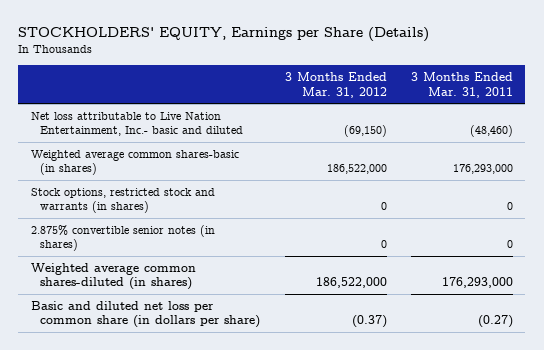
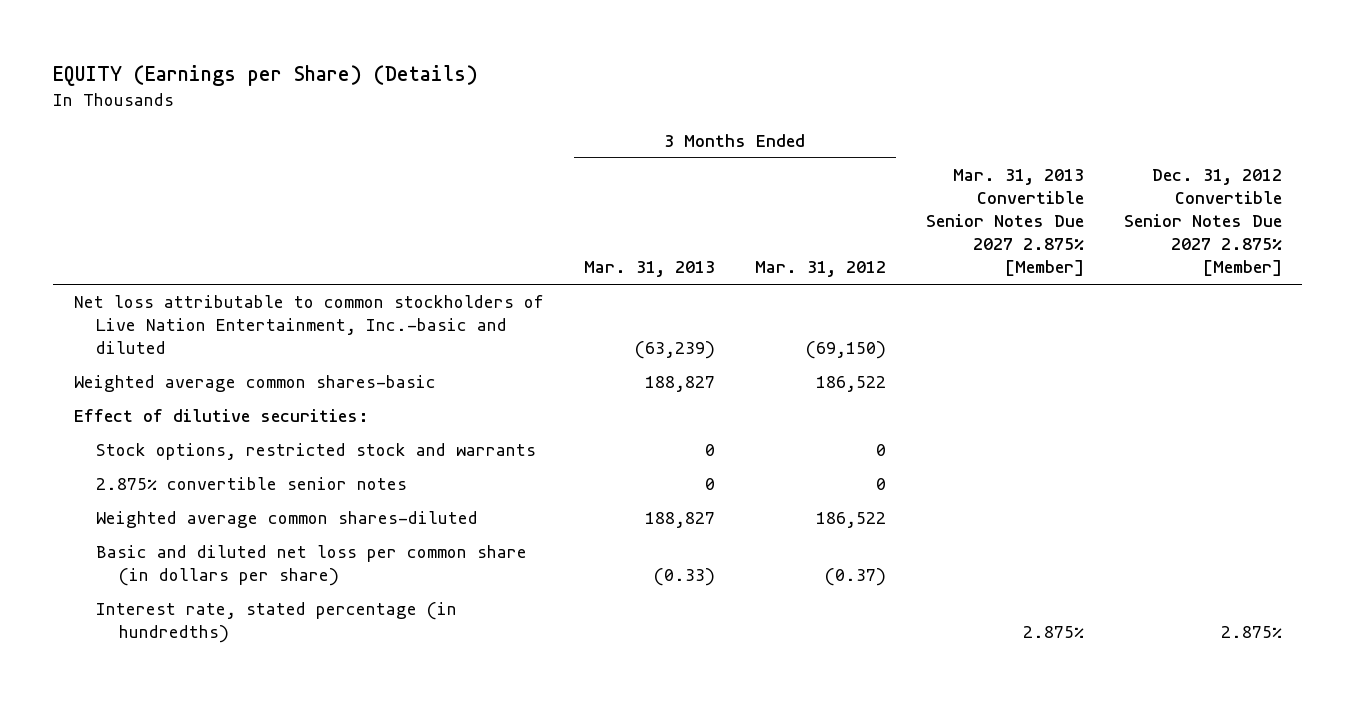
- STOCKHOLDERS' EQUITY, Earnings per Share (Details)
+ EQUITY (Earnings per Share) (Details)
- | 3 Months Ended Mar. 31, 2012 | 3 Months Ended Mar. 31, 2011
+ | 3 Months Ended Mar. 31, 2013 | 3 Months Ended Mar. 31, 2012 | Mar. 31, 2013 Convertible Senior Notes Due 2027 2.875% [Member] | Dec. 31, 2012 Convertible Senior Notes Due 2027 2.875% [Member]
- Net loss attributable to Live Nation Entertainment, Inc.- basic and diluted | (69,150) | (48,460)
- Weighted average common shares-basic (in shares) | 186,522,000 | 176,293,000
- Stock options, restricted stock and warrants (in shares) | 0 | 0
- 2.875% convertible senior notes (in shares) | 0 | 0
- Weighted average common shares-diluted (in shares) | 186,522,000 | 176,293,000
+ Net loss attributable to common stockholders of Live Nation Entertainment, Inc.-basic and diluted | (63,239) | (69,150) | |
+ Weighted average common shares-basic | 188,827 | 186,522 | |
+ Effect of dilutive securities:
+ Stock options, restricted stock and warrants | 0 | 0 | |
+ 2.875% convertible senior notes | 0 | 0 | |
+ Weighted average common shares-diluted | 188,827 | 186,522 | |
+ Interest rate, stated percentage (in hundredths) | | | 2.875% | 2.875%

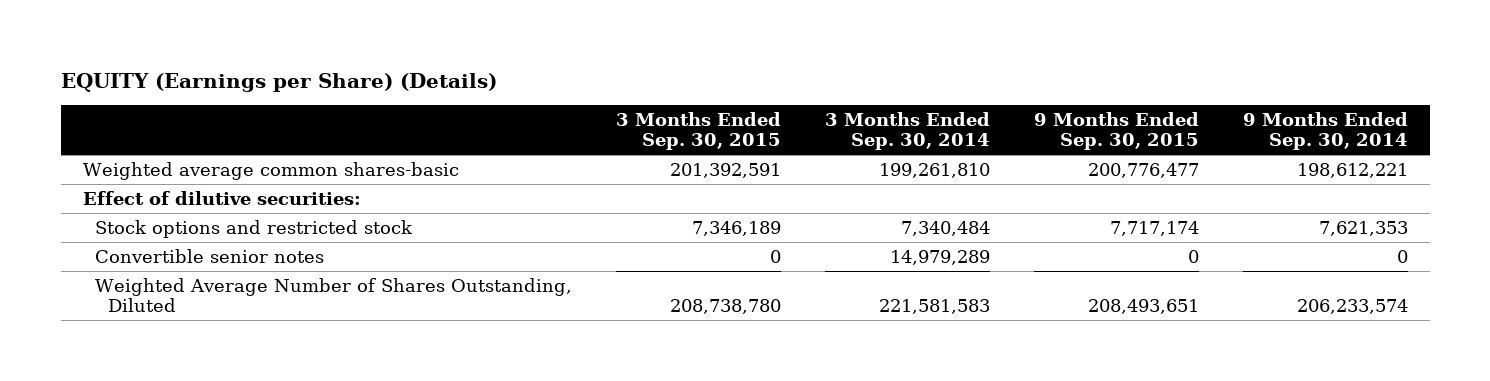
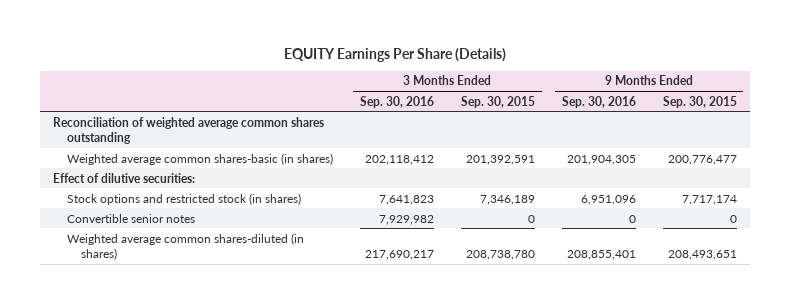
- EQUITY (Earnings per Share) (Details)
+ EQUITY Earnings Per Share (Details)
- | 3 Months Ended Sep. 30, 2015 | 3 Months Ended Sep. 30, 2014 | 9 Months Ended Sep. 30, 2015 | 9 Months Ended Sep. 30, 2014
+ | 3 Months Ended Sep. 30, 2016 | 3 Months Ended Sep. 30, 2015 | 9 Months Ended Sep. 30, 2016 | 9 Months Ended Sep. 30, 2015
- Weighted average common shares-basic | 201,392,591 | 199,261,810 | 200,776,477 | 198,612,221
+ Reconciliation of weighted average common shares outstanding
+ Weighted average common shares-basic (in shares) | 202,118,412 | 201,392,591 | 201,904,305 | 200,776,477
- Stock options and restricted stock | 7,346,189 | 7,340,484 | 7,717,174 | 7,621,353
+ Stock options and restricted stock (in shares) | 7,641,823 | 7,346,189 | 6,951,096 | 7,717,174
- Weighted Average Number of Shares Outstanding, Diluted | 208,738,780 | 221,581,583 | 208,493,651 | 206,233,574
+ Weighted average common shares-diluted (in shares) | 217,690,217 | 208,738,780 | 208,855,401 | 208,493,651

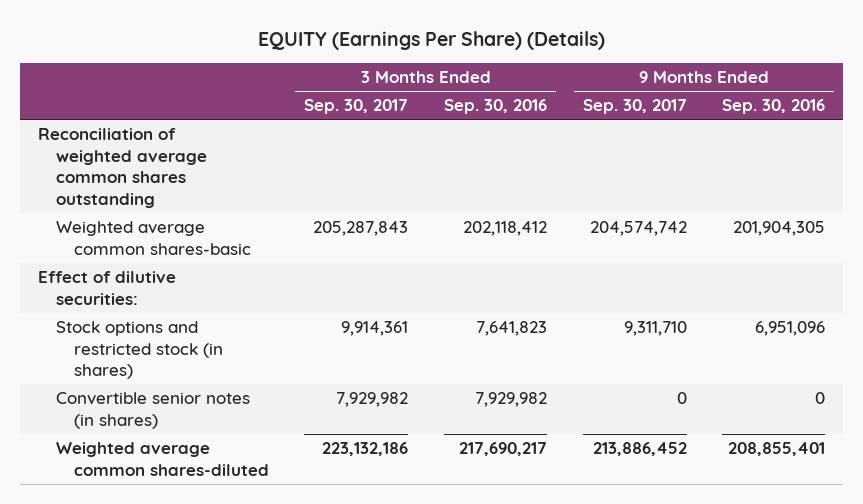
- EQUITY Earnings Per Share (Details)
+ EQUITY (Earnings Per Share) (Details)
- | 3 Months Ended Sep. 30, 2016 | 3 Months Ended Sep. 30, 2015 | 9 Months Ended Sep. 30, 2016 | 9 Months Ended Sep. 30, 2015
+ | 3 Months Ended Sep. 30, 2017 | 3 Months Ended Sep. 30, 2016 | 9 Months Ended Sep. 30, 2017 | 9 Months Ended Sep. 30, 2016
- Weighted average common shares-basic (in shares) | 202,118,412 | 201,392,591 | 201,904,305 | 200,776,477
+ Weighted average common shares-basic | 205,287,843 | 202,118,412 | 204,574,742 | 201,904,305
- Convertible senior notes | 7,929,982 | 0 | 0 | 0
- Weighted average common shares-diluted (in shares) | 217,690,217 | 208,738,780 | 208,855,401 | 208,493,651
+ Convertible senior notes (in shares) | 7,929,982 | 7,929,982 | 0 | 0
+ Weighted average common shares-diluted | 223,132,186 | 217,690,217 | 213,886,452 | 208,855,401

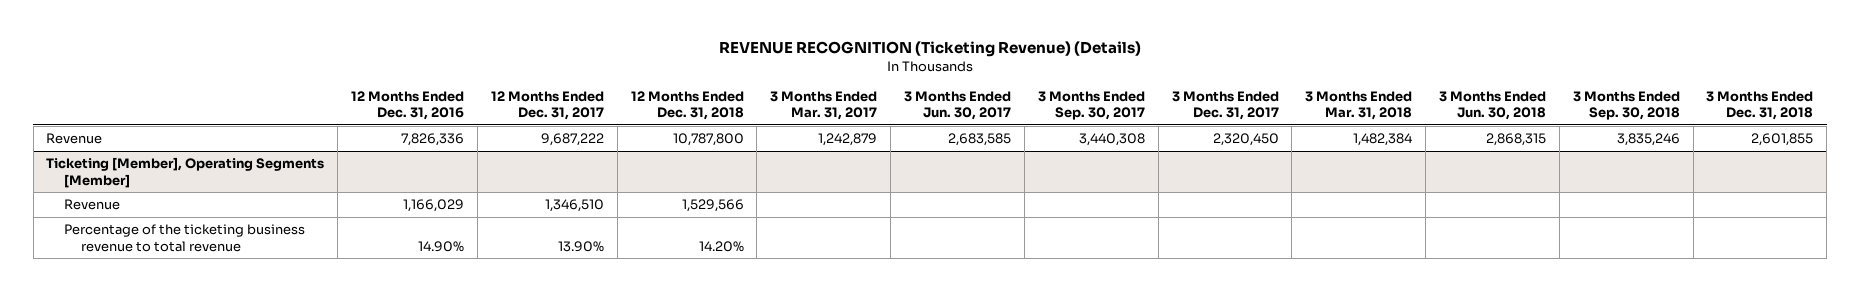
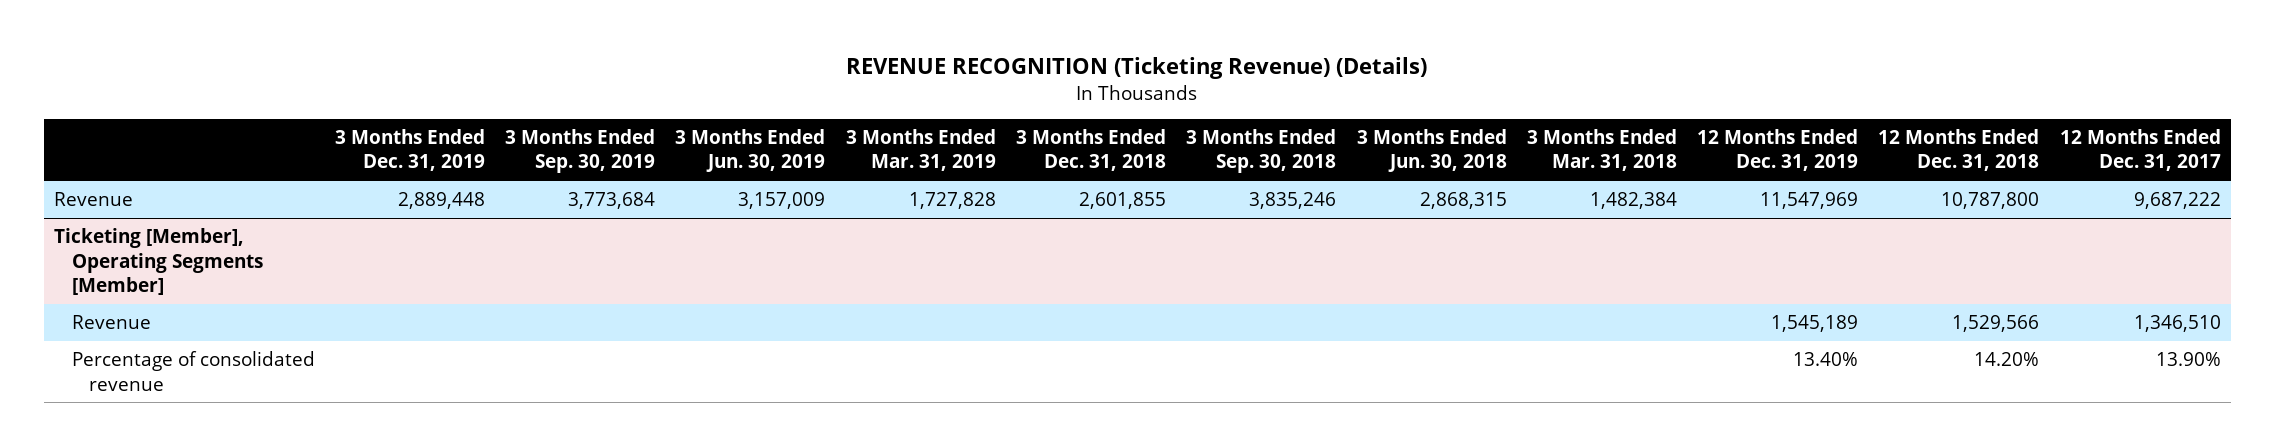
- | 12 Months Ended Dec. 31, 2016 | 12 Months Ended Dec. 31, 2017 | 12 Months Ended Dec. 31, 2018 | 3 Months Ended Mar. 31, 2017 | 3 Months Ended Jun. 30, 2017 | 3 Months Ended Sep. 30, 2017 | 3 Months Ended Dec. 31, 2017 | 3 Months Ended Mar. 31, 2018 | 3 Months Ended Jun. 30, 2018 | 3 Months Ended Sep. 30, 2018 | 3 Months Ended Dec. 31, 2018
+ | 3 Months Ended Dec. 31, 2019 | 3 Months Ended Sep. 30, 2019 | 3 Months Ended Jun. 30, 2019 | 3 Months Ended Mar. 31, 2019 | 3 Months Ended Dec. 31, 2018 | 3 Months Ended Sep. 30, 2018 | 3 Months Ended Jun. 30, 2018 | 3 Months Ended Mar. 31, 2018 | 12 Months Ended Dec. 31, 2019 | 12 Months Ended Dec. 31, 2018 | 12 Months Ended Dec. 31, 2017
@ Ticketing [Member], Operating Segments [Member]
- Percentage of the ticketing business revenue to total revenue | 14.90% | 13.90% | 14.20% | | | | | | | |
+ Percentage of consolidated revenue | | | | | | | | | 13.40% | 14.20% | 13.90%

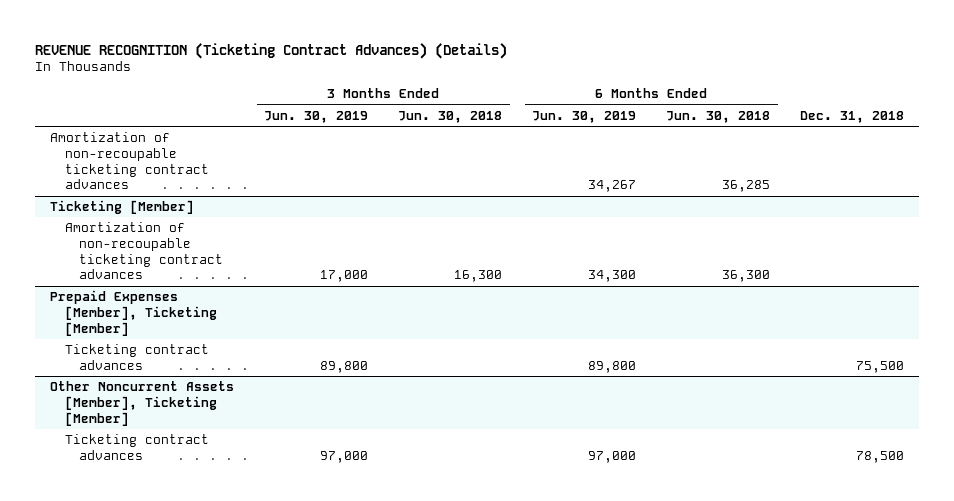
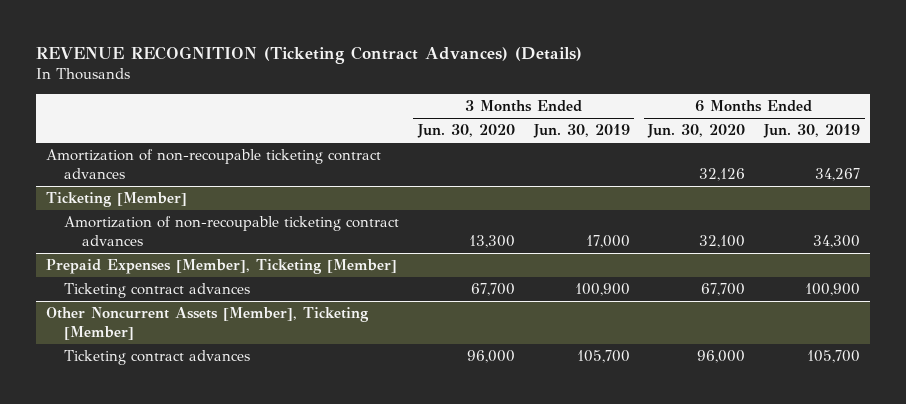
- | 3 Months Ended Jun. 30, 2019 | 3 Months Ended Jun. 30, 2018 | 6 Months Ended Jun. 30, 2019 | 6 Months Ended Jun. 30, 2018 | Dec. 31, 2018
+ | 3 Months Ended Jun. 30, 2020 | 3 Months Ended Jun. 30, 2019 | 6 Months Ended Jun. 30, 2020 | 6 Months Ended Jun. 30, 2019
@ Prepaid Expenses [Member], Ticketing [Member]
- Ticketing contract advances | 89,800 | | 89,800 | | 75,500
+ Ticketing contract advances | 67,700 | 100,900 | 67,700 | 100,900
@ Other Noncurrent Assets [Member], Ticketing [Member]
- Ticketing contract advances | 97,000 | | 97,000 | | 78,500
+ Ticketing contract advances | 96,000 | 105,700 | 96,000 | 105,700

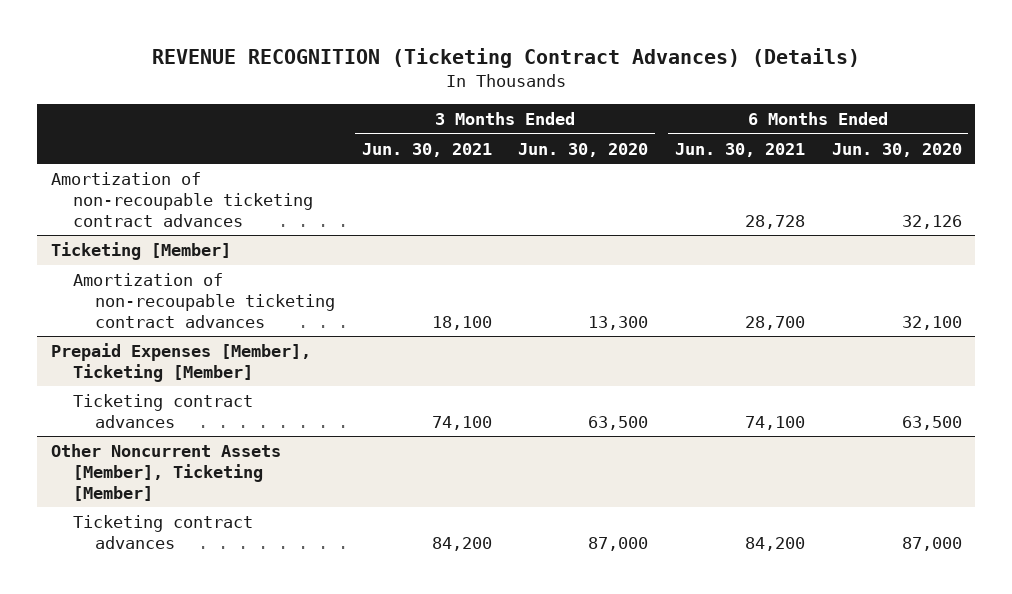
- | 3 Months Ended Jun. 30, 2020 | 3 Months Ended Jun. 30, 2019 | 6 Months Ended Jun. 30, 2020 | 6 Months Ended Jun. 30, 2019
+ | 3 Months Ended Jun. 30, 2021 | 3 Months Ended Jun. 30, 2020 | 6 Months Ended Jun. 30, 2021 | 6 Months Ended Jun. 30, 2020
@ Prepaid Expenses [Member], Ticketing [Member]
- Ticketing contract advances | 67,700 | 100,900 | 67,700 | 100,900
+ Ticketing contract advances | 74,100 | 63,500 | 74,100 | 63,500
@ Other Noncurrent Assets [Member], Ticketing [Member]
- Ticketing contract advances | 96,000 | 105,700 | 96,000 | 105,700
+ Ticketing contract advances | 84,200 | 87,000 | 84,200 | 87,000

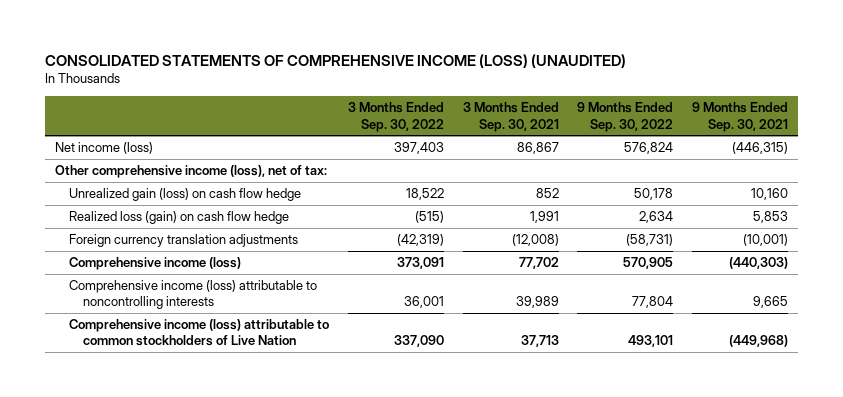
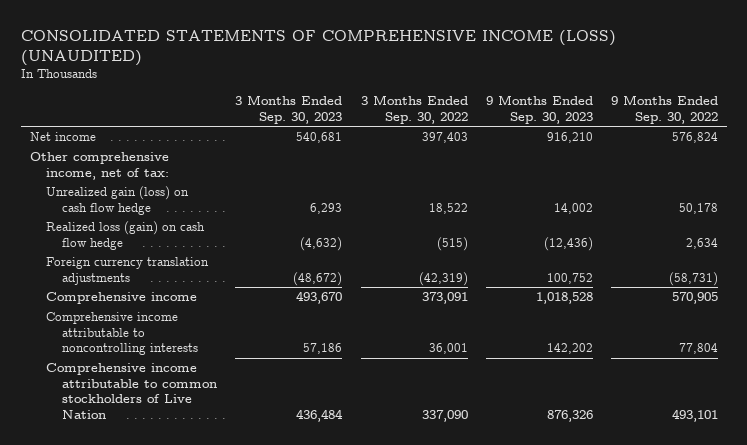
- | 3 Months Ended Sep. 30, 2022 | 3 Months Ended Sep. 30, 2021 | 9 Months Ended Sep. 30, 2022 | 9 Months Ended Sep. 30, 2021
+ | 3 Months Ended Sep. 30, 2023 | 3 Months Ended Sep. 30, 2022 | 9 Months Ended Sep. 30, 2023 | 9 Months Ended Sep. 30, 2022
- Net income (loss) | 397,403 | 86,867 | 576,824 | (446,315)
- Other comprehensive income (loss), net of tax:
+ Net income | 540,681 | 397,403 | 916,210 | 576,824
+ Other comprehensive income, net of tax:
- Comprehensive income (loss) | 373,091 | 77,702 | 570,905 | (440,303)
- Comprehensive income (loss) attributable to noncontrolling interests | 36,001 | 39,989 | 77,804 | 9,665
- Comprehensive income (loss) attributable to common stockholders of Live Nation | 337,090 | 37,713 | 493,101 | (449,968)
+ Comprehensive income | 493,670 | 373,091 | 1,018,528 | 570,905
+ Comprehensive income attributable to noncontrolling interests | 57,186 | 36,001 | 142,202 | 77,804
+ Comprehensive income attributable to common stockholders of Live Nation | 436,484 | 337,090 | 876,326 | 493,101

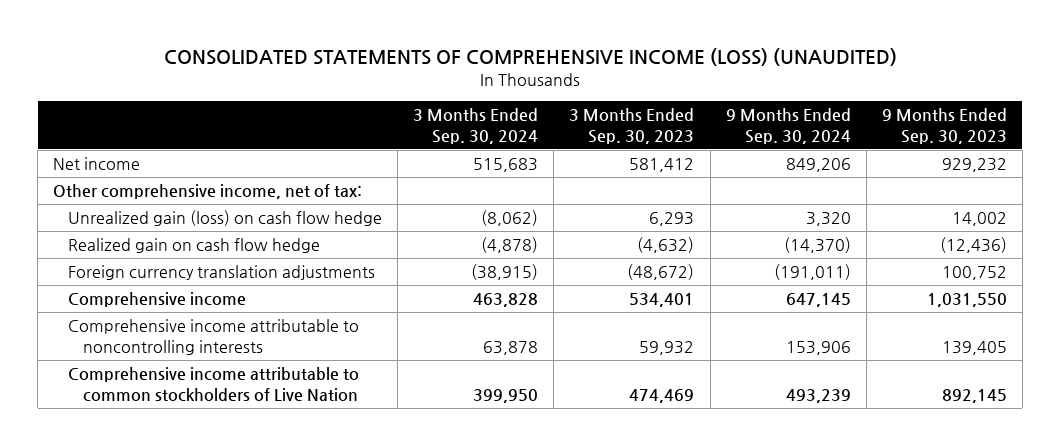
- | 3 Months Ended Sep. 30, 2023 | 3 Months Ended Sep. 30, 2022 | 9 Months Ended Sep. 30, 2023 | 9 Months Ended Sep. 30, 2022
+ | 3 Months Ended Sep. 30, 2024 | 3 Months Ended Sep. 30, 2023 | 9 Months Ended Sep. 30, 2024 | 9 Months Ended Sep. 30, 2023
- Net income | 540,681 | 397,403 | 916,210 | 576,824
+ Net income | 515,683 | 581,412 | 849,206 | 929,232
- Realized loss (gain) on cash flow hedge | (4,632) | (515) | (12,436) | 2,634
+ Realized gain on cash flow hedge | (4,878) | (4,632) | (14,370) | (12,436)
- Comprehensive income | 493,670 | 373,091 | 1,018,528 | 570,905
- Comprehensive income attributable to noncontrolling interests | 57,186 | 36,001 | 142,202 | 77,804
- Comprehensive income attributable to common stockholders of Live Nation | 436,484 | 337,090 | 876,326 | 493,101
+ Comprehensive income | 463,828 | 534,401 | 647,145 | 1,031,550
+ Comprehensive income attributable to noncontrolling interests | 63,878 | 59,932 | 153,906 | 139,405
+ Comprehensive income attributable to common stockholders of Live Nation | 399,950 | 474,469 | 493,239 | 892,145

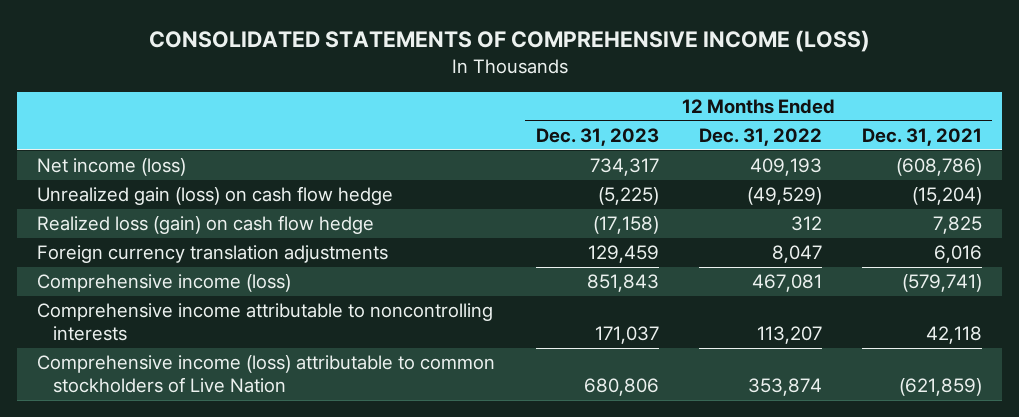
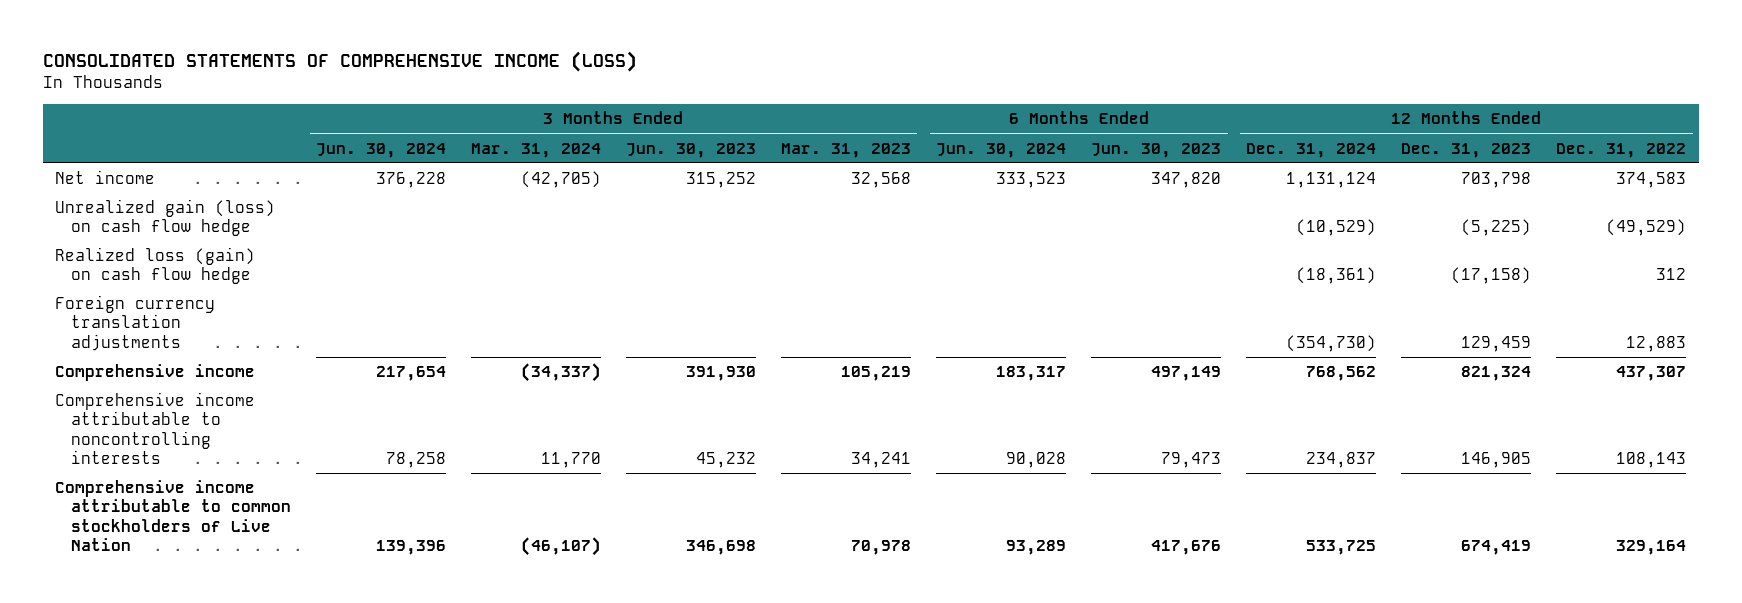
- | 12 Months Ended Dec. 31, 2023 | 12 Months Ended Dec. 31, 2022 | 12 Months Ended Dec. 31, 2021
+ | 3 Months Ended Jun. 30, 2024 | 3 Months Ended Mar. 31, 2024 | 3 Months Ended Jun. 30, 2023 | 3 Months Ended Mar. 31, 2023 | 6 Months Ended Jun. 30, 2024 | 6 Months Ended Jun. 30, 2023 | 12 Months Ended Dec. 31, 2024 | 12 Months Ended Dec. 31, 2023 | 12 Months Ended Dec. 31, 2022
- Net income (loss) | 734,317 | 409,193 | (608,786)
+ Net income | 376,228 | (42,705) | 315,252 | 32,568 | 333,523 | 347,820 | 1,131,124 | 703,798 | 374,583
- Foreign currency translation adjustments | 129,459 | 8,047 | 6,016
- Comprehensive income (loss) | 851,843 | 467,081 | (579,741)
- Comprehensive income attributable to noncontrolling interests | 171,037 | 113,207 | 42,118
- Comprehensive income (loss) attributable to common stockholders of Live Nation | 680,806 | 353,874 | (621,859)
+ Foreign currency translation adjustments | | | | | | | (354,730) | 129,459 | 12,883
+ Comprehensive income | 217,654 | (34,337) | 391,930 | 105,219 | 183,317 | 497,149 | 768,562 | 821,324 | 437,307
+ Comprehensive income attributable to noncontrolling interests | 78,258 | 11,770 | 45,232 | 34,241 | 90,028 | 79,473 | 234,837 | 146,905 | 108,143
+ Comprehensive income attributable to common stockholders of Live Nation | 139,396 | (46,107) | 346,698 | 70,978 | 93,289 | 417,676 | 533,725 | 674,419 | 329,164

